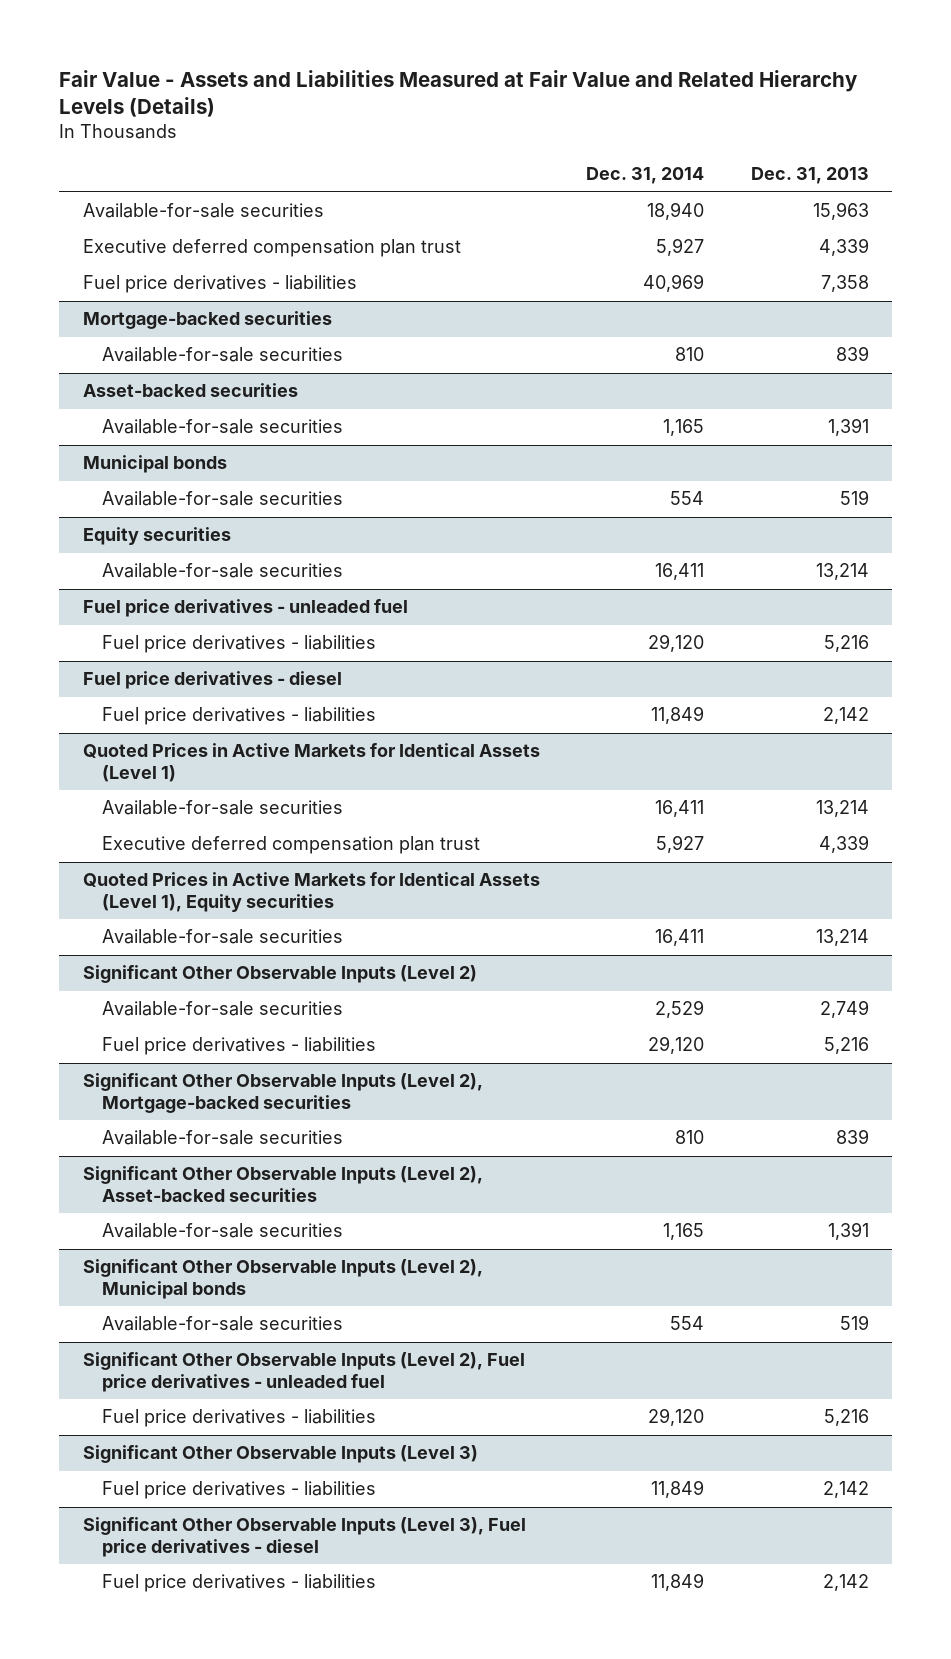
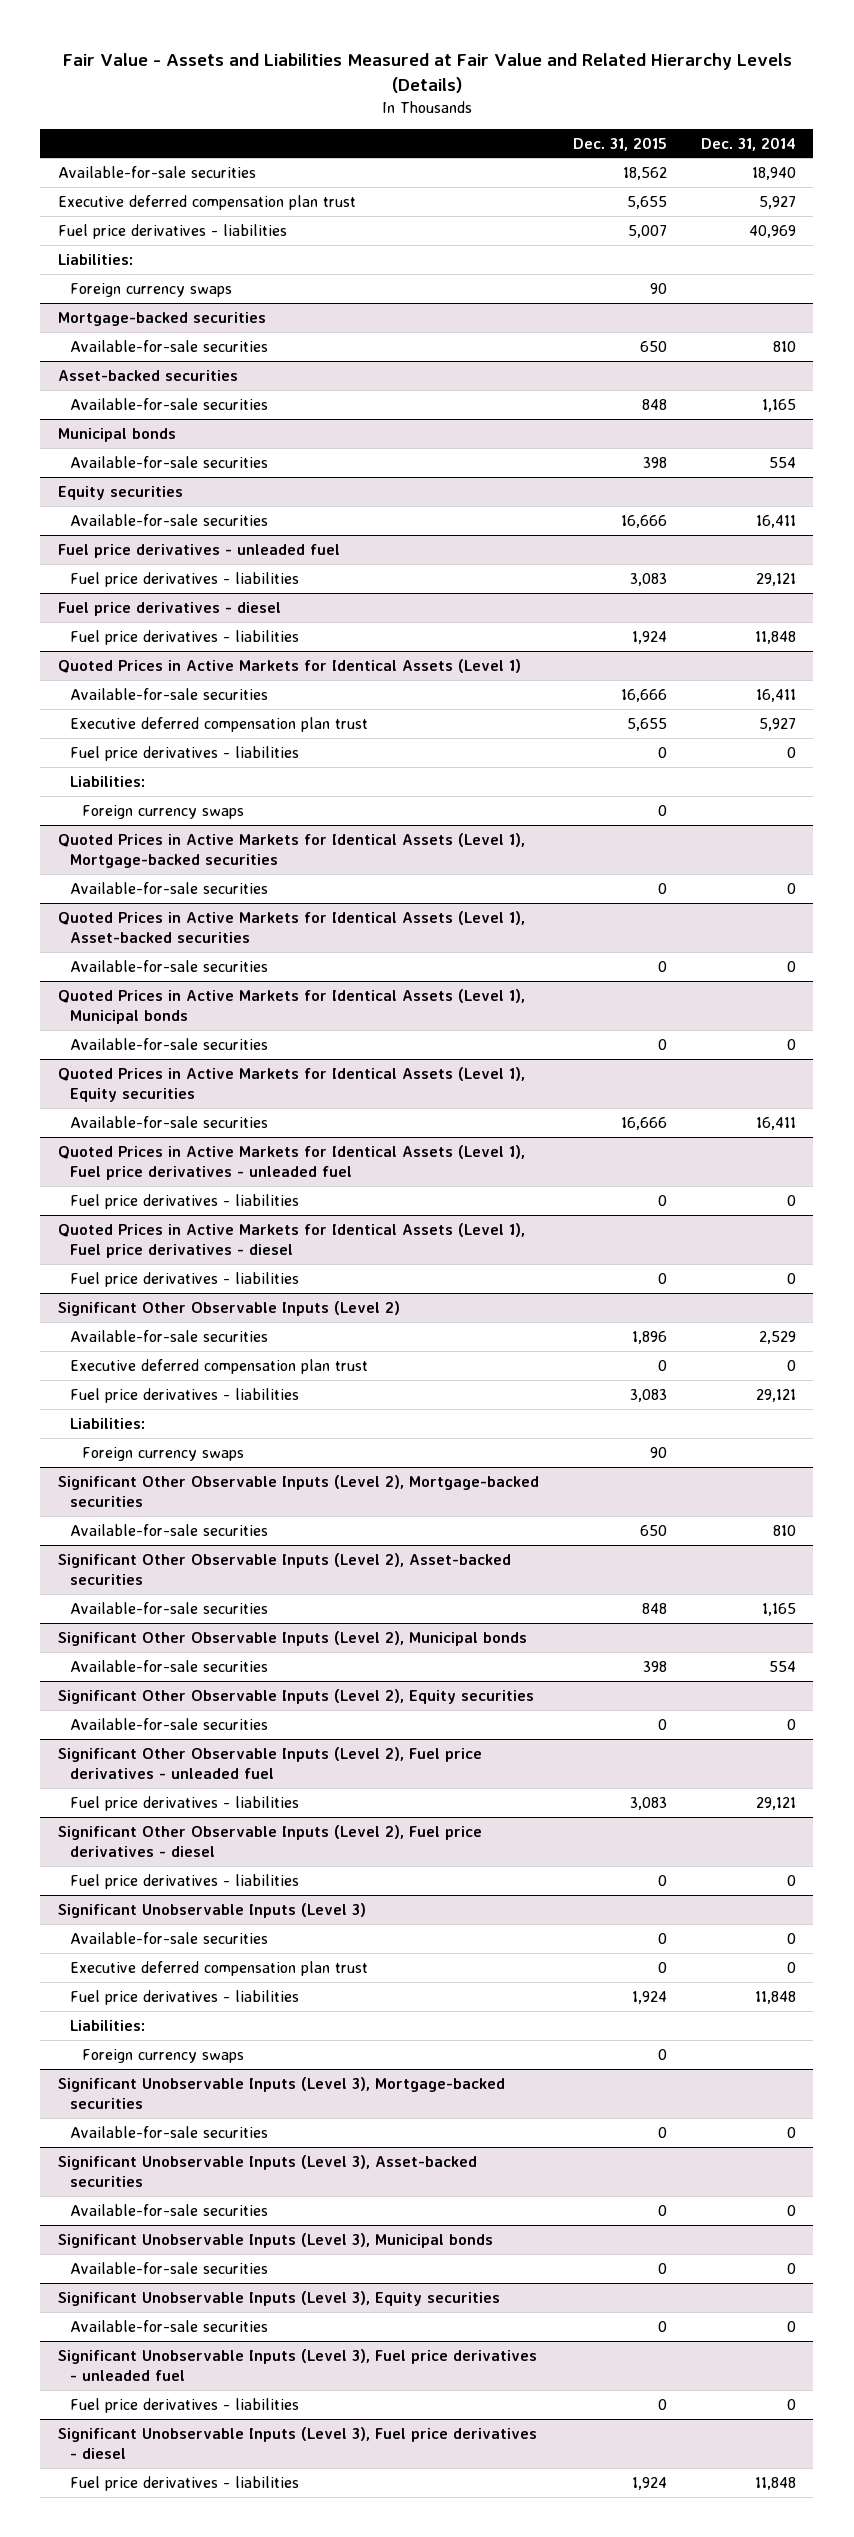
- | Dec. 31, 2014 | Dec. 31, 2013
+ | Dec. 31, 2015 | Dec. 31, 2014
+ Liabilities:
+ Foreign currency swaps | 90 |
@ Fuel price derivatives - unleaded fuel
- Fuel price derivatives - liabilities | 29,120 | 5,216
+ Fuel price derivatives - liabilities | 3,083 | 29,121
@ Fuel price derivatives - diesel
- Fuel price derivatives - liabilities | 11,849 | 2,142
+ Fuel price derivatives - liabilities | 1,924 | 11,848
@ Quoted Prices in Active Markets for Identical Assets (Level 1)
+ Fuel price derivatives - liabilities | 0 | 0
+ Liabilities:
+ Foreign currency swaps | 0 |
+ Quoted Prices in Active Markets for Identical Assets (Level 1), Mortgage-backed securities
+ Available-for-sale securities | 0 | 0
+ Quoted Prices in Active Markets for Identical Assets (Level 1), Asset-backed securities
+ Available-for-sale securities | 0 | 0
+ Quoted Prices in Active Markets for Identical Assets (Level 1), Municipal bonds
+ Available-for-sale securities | 0 | 0
+ Quoted Prices in Active Markets for Identical Assets (Level 1), Fuel price derivatives - unleaded fuel
+ Fuel price derivatives - liabilities | 0 | 0
+ Quoted Prices in Active Markets for Identical Assets (Level 1), Fuel price derivatives - diesel
+ Fuel price derivatives - liabilities | 0 | 0
@ Significant Other Observable Inputs (Level 2)
- Fuel price derivatives - liabilities | 29,120 | 5,216
+ Executive deferred compensation plan trust | 0 | 0
+ Fuel price derivatives - liabilities | 3,083 | 29,121
+ Liabilities:
+ Foreign currency swaps | 90 |
+ Significant Other Observable Inputs (Level 2), Equity securities
+ Available-for-sale securities | 0 | 0
@ Significant Other Observable Inputs (Level 2), Fuel price derivatives - unleaded fuel
- Fuel price derivatives - liabilities | 29,120 | 5,216
- Significant Other Observable Inputs (Level 3)
- Fuel price derivatives - liabilities | 11,849 | 2,142
- Significant Other Observable Inputs (Level 3), Fuel price derivatives - diesel
- Fuel price derivatives - liabilities | 11,849 | 2,142
@ Significant Other Observable Inputs (Level 2), Fuel price derivatives - unleaded fuel
+ Fuel price derivatives - liabilities | 3,083 | 29,121
+ Significant Other Observable Inputs (Level 2), Fuel price derivatives - diesel
+ Fuel price derivatives - liabilities | 0 | 0
+ Significant Unobservable Inputs (Level 3)
+ Available-for-sale securities | 0 | 0
+ Executive deferred compensation plan trust | 0 | 0
+ Fuel price derivatives - liabilities | 1,924 | 11,848
+ Liabilities:
+ Foreign currency swaps | 0 |
+ Significant Unobservable Inputs (Level 3), Mortgage-backed securities
+ Available-for-sale securities | 0 | 0
+ Significant Unobservable Inputs (Level 3), Asset-backed securities
+ Available-for-sale securities | 0 | 0
+ Significant Unobservable Inputs (Level 3), Municipal bonds
+ Available-for-sale securities | 0 | 0
+ Significant Unobservable Inputs (Level 3), Equity securities
+ Available-for-sale securities | 0 | 0
+ Significant Unobservable Inputs (Level 3), Fuel price derivatives - unleaded fuel
+ Fuel price derivatives - liabilities | 0 | 0
+ Significant Unobservable Inputs (Level 3), Fuel price derivatives - diesel
+ Fuel price derivatives - liabilities | 1,924 | 11,848

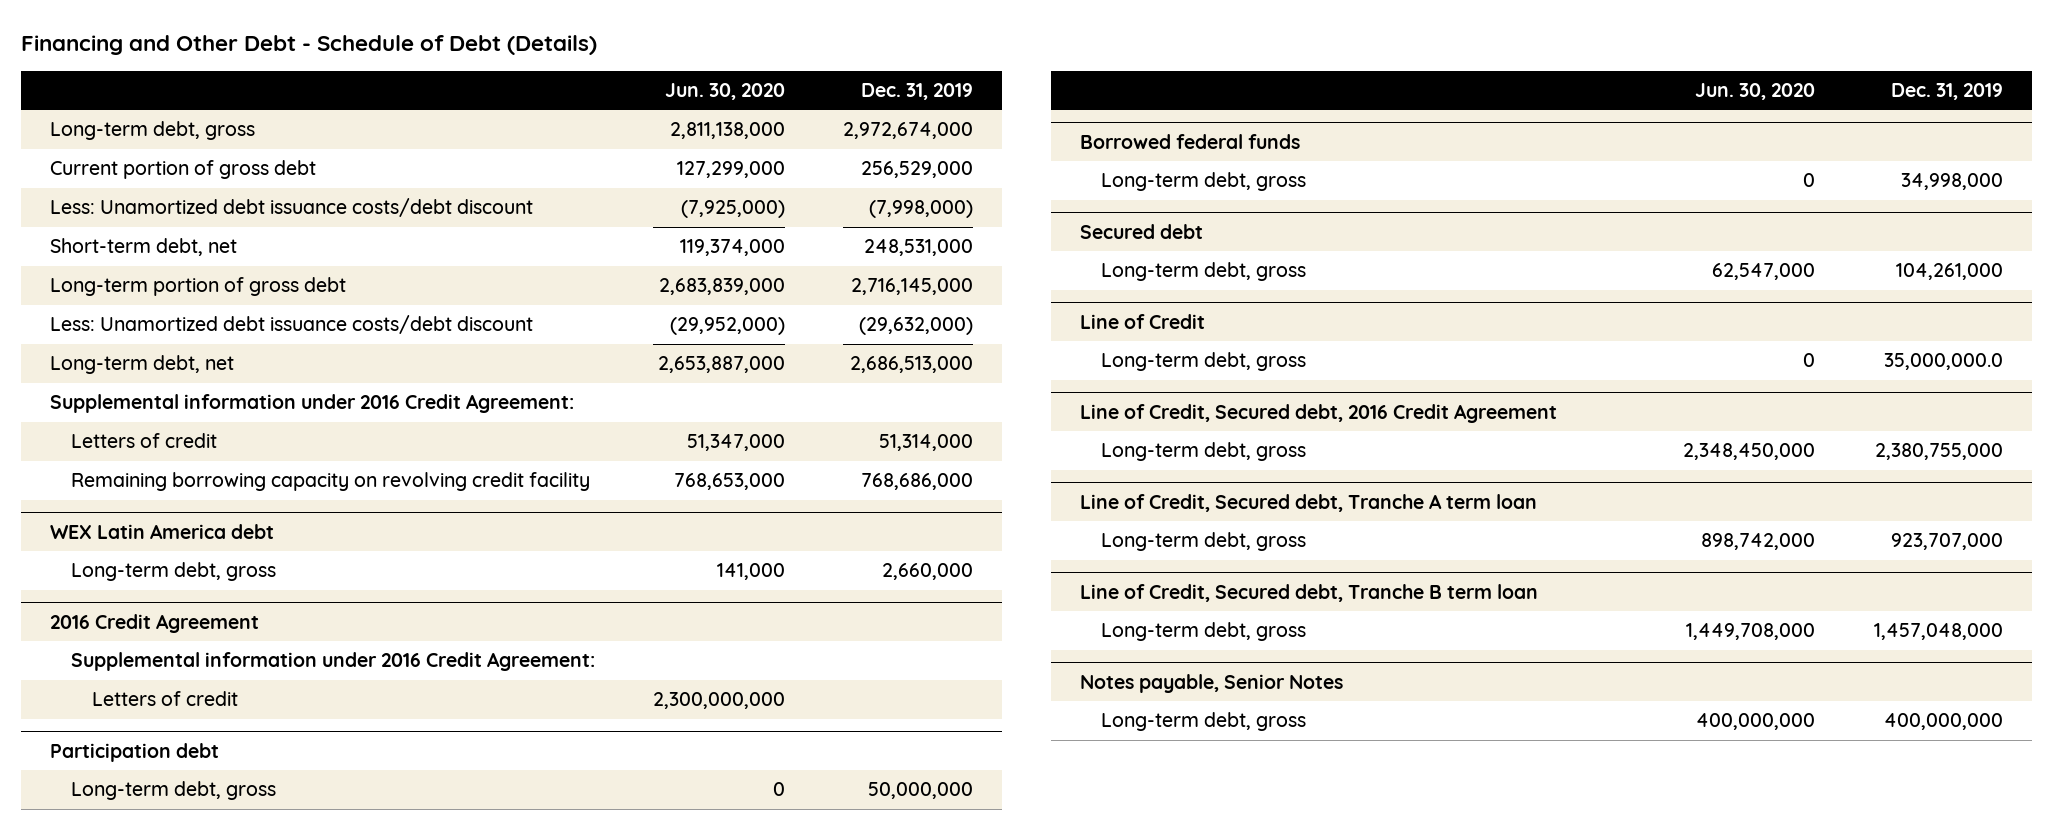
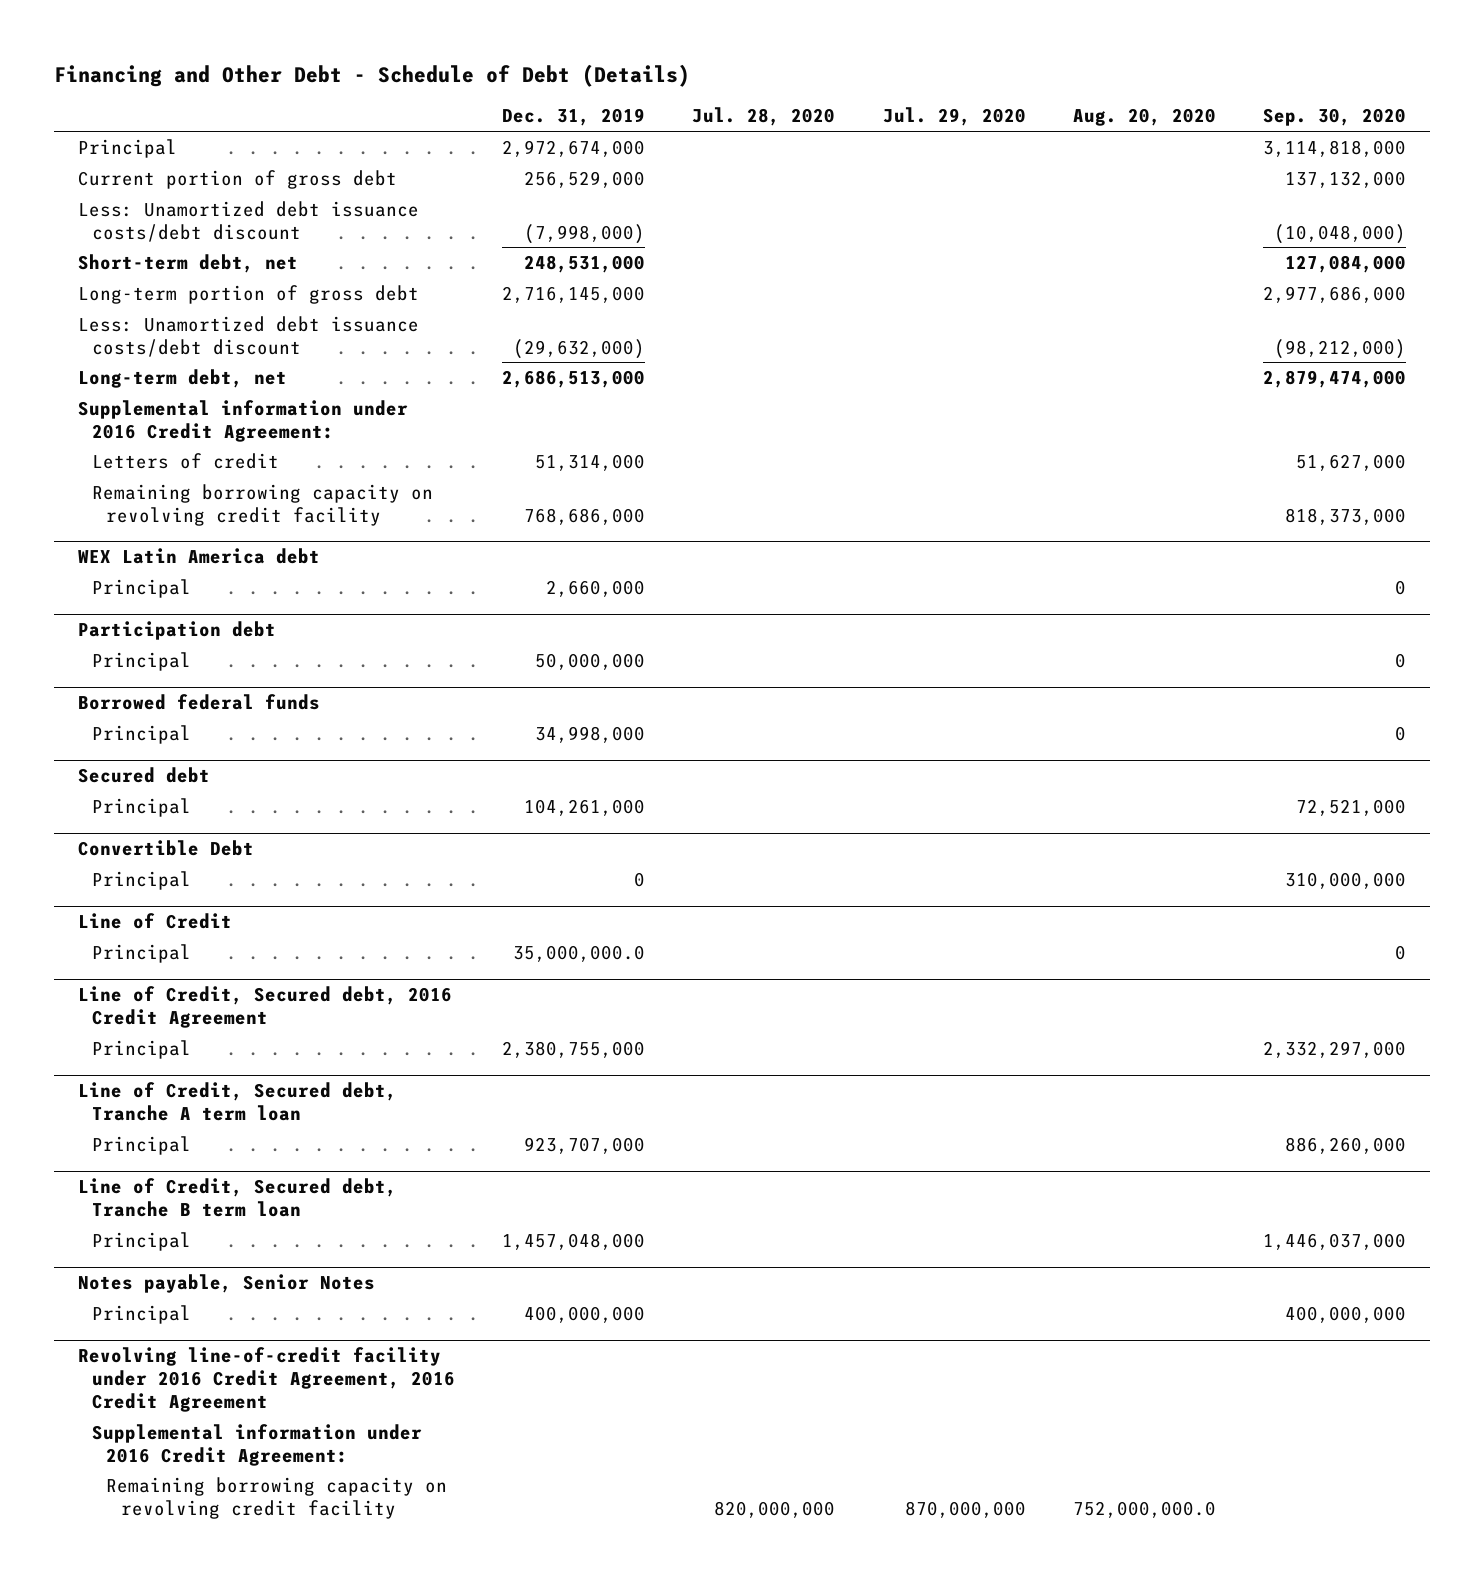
- | Jun. 30, 2020 | Dec. 31, 2019
+ | Dec. 31, 2019 | Jul. 28, 2020 | Jul. 29, 2020 | Aug. 20, 2020 | Sep. 30, 2020
- Long-term debt, gross | 2,811,138,000 | 2,972,674,000
+ Principal | 2,972,674,000 | | | | 3,114,818,000
@ WEX Latin America debt
- Long-term debt, gross | 141,000 | 2,660,000
- 2016 Credit Agreement
- Supplemental information under 2016 Credit Agreement:
- Letters of credit | 2,300,000,000 |
@ WEX Latin America debt
+ Principal | 2,660,000 | | | | 0
@ Participation debt
- Long-term debt, gross | 0 | 50,000,000
+ Principal | 50,000,000 | | | | 0
@ Borrowed federal funds
- Long-term debt, gross | 0 | 34,998,000
+ Principal | 34,998,000 | | | | 0
@ Secured debt
- Long-term debt, gross | 62,547,000 | 104,261,000
+ Principal | 104,261,000 | | | | 72,521,000
+ Convertible Debt
+ Principal | 0 | | | | 310,000,000
@ Line of Credit
- Long-term debt, gross | 0 | 35,000,000.0
+ Principal | 35,000,000.0 | | | | 0
@ Line of Credit, Secured debt, 2016 Credit Agreement
- Long-term debt, gross | 2,348,450,000 | 2,380,755,000
+ Principal | 2,380,755,000 | | | | 2,332,297,000
@ Line of Credit, Secured debt, Tranche A term loan
- Long-term debt, gross | 898,742,000 | 923,707,000
+ Principal | 923,707,000 | | | | 886,260,000
@ Line of Credit, Secured debt, Tranche B term loan
- Long-term debt, gross | 1,449,708,000 | 1,457,048,000
+ Principal | 1,457,048,000 | | | | 1,446,037,000
@ Notes payable, Senior Notes
- Long-term debt, gross | 400,000,000 | 400,000,000
+ Principal | 400,000,000 | | | | 400,000,000
+ Revolving line-of-credit facility under 2016 Credit Agreement, 2016 Credit Agreement
+ Supplemental information under 2016 Credit Agreement:
+ Remaining borrowing capacity on revolving credit facility | | 820,000,000 | 870,000,000 | 752,000,000.0 |

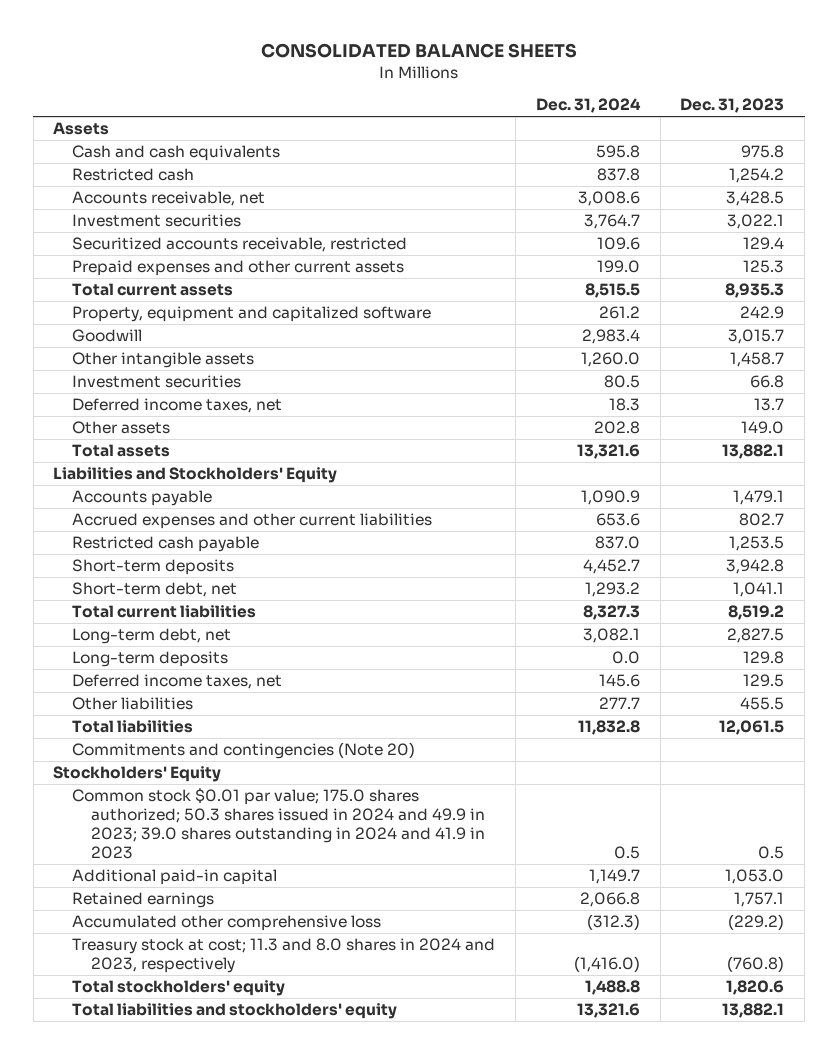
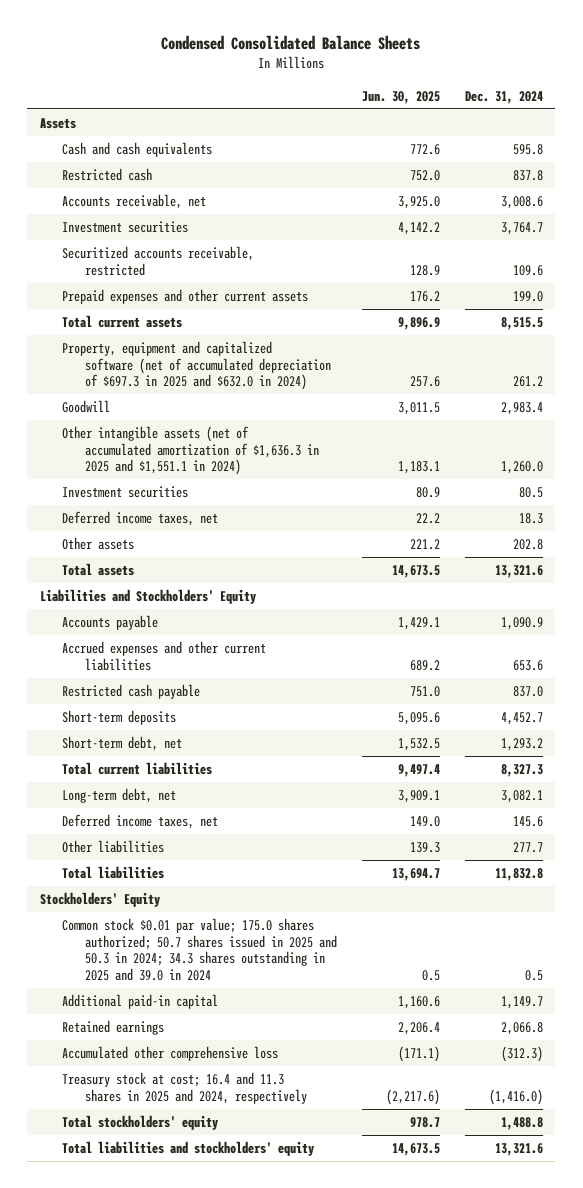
- CONSOLIDATED BALANCE SHEETS
+ Condensed Consolidated Balance Sheets
- | Dec. 31, 2024 | Dec. 31, 2023
+ | Jun. 30, 2025 | Dec. 31, 2024
- Property, equipment and capitalized software | 261.2 | 242.9
+ Property, equipment and capitalized software (net of accumulated depreciation of $697.3 in 2025 and $632.0 in 2024) | 257.6 | 261.2
- Other intangible assets | 1,260.0 | 1,458.7
+ Other intangible assets (net of accumulated amortization of $1,636.3 in 2025 and $1,551.1 in 2024) | 1,183.1 | 1,260.0
- Long-term deposits | 0.0 | 129.8
- Commitments and contingencies (Note 20)
- Common stock $0.01 par value; 175.0 shares authorized; 50.3 shares issued in 2024 and 49.9 in 2023; 39.0 shares outstanding in 2024 and 41.9 in 2023 | 0.5 | 0.5
+ Common stock $0.01 par value; 175.0 shares authorized; 50.7 shares issued in 2025 and 50.3 in 2024; 34.3 shares outstanding in 2025 and 39.0 in 2024 | 0.5 | 0.5
- Treasury stock at cost; 11.3 and 8.0 shares in 2024 and 2023, respectively | (1,416.0) | (760.8)
+ Treasury stock at cost; 16.4 and 11.3 shares in 2025 and 2024, respectively | (2,217.6) | (1,416.0)

